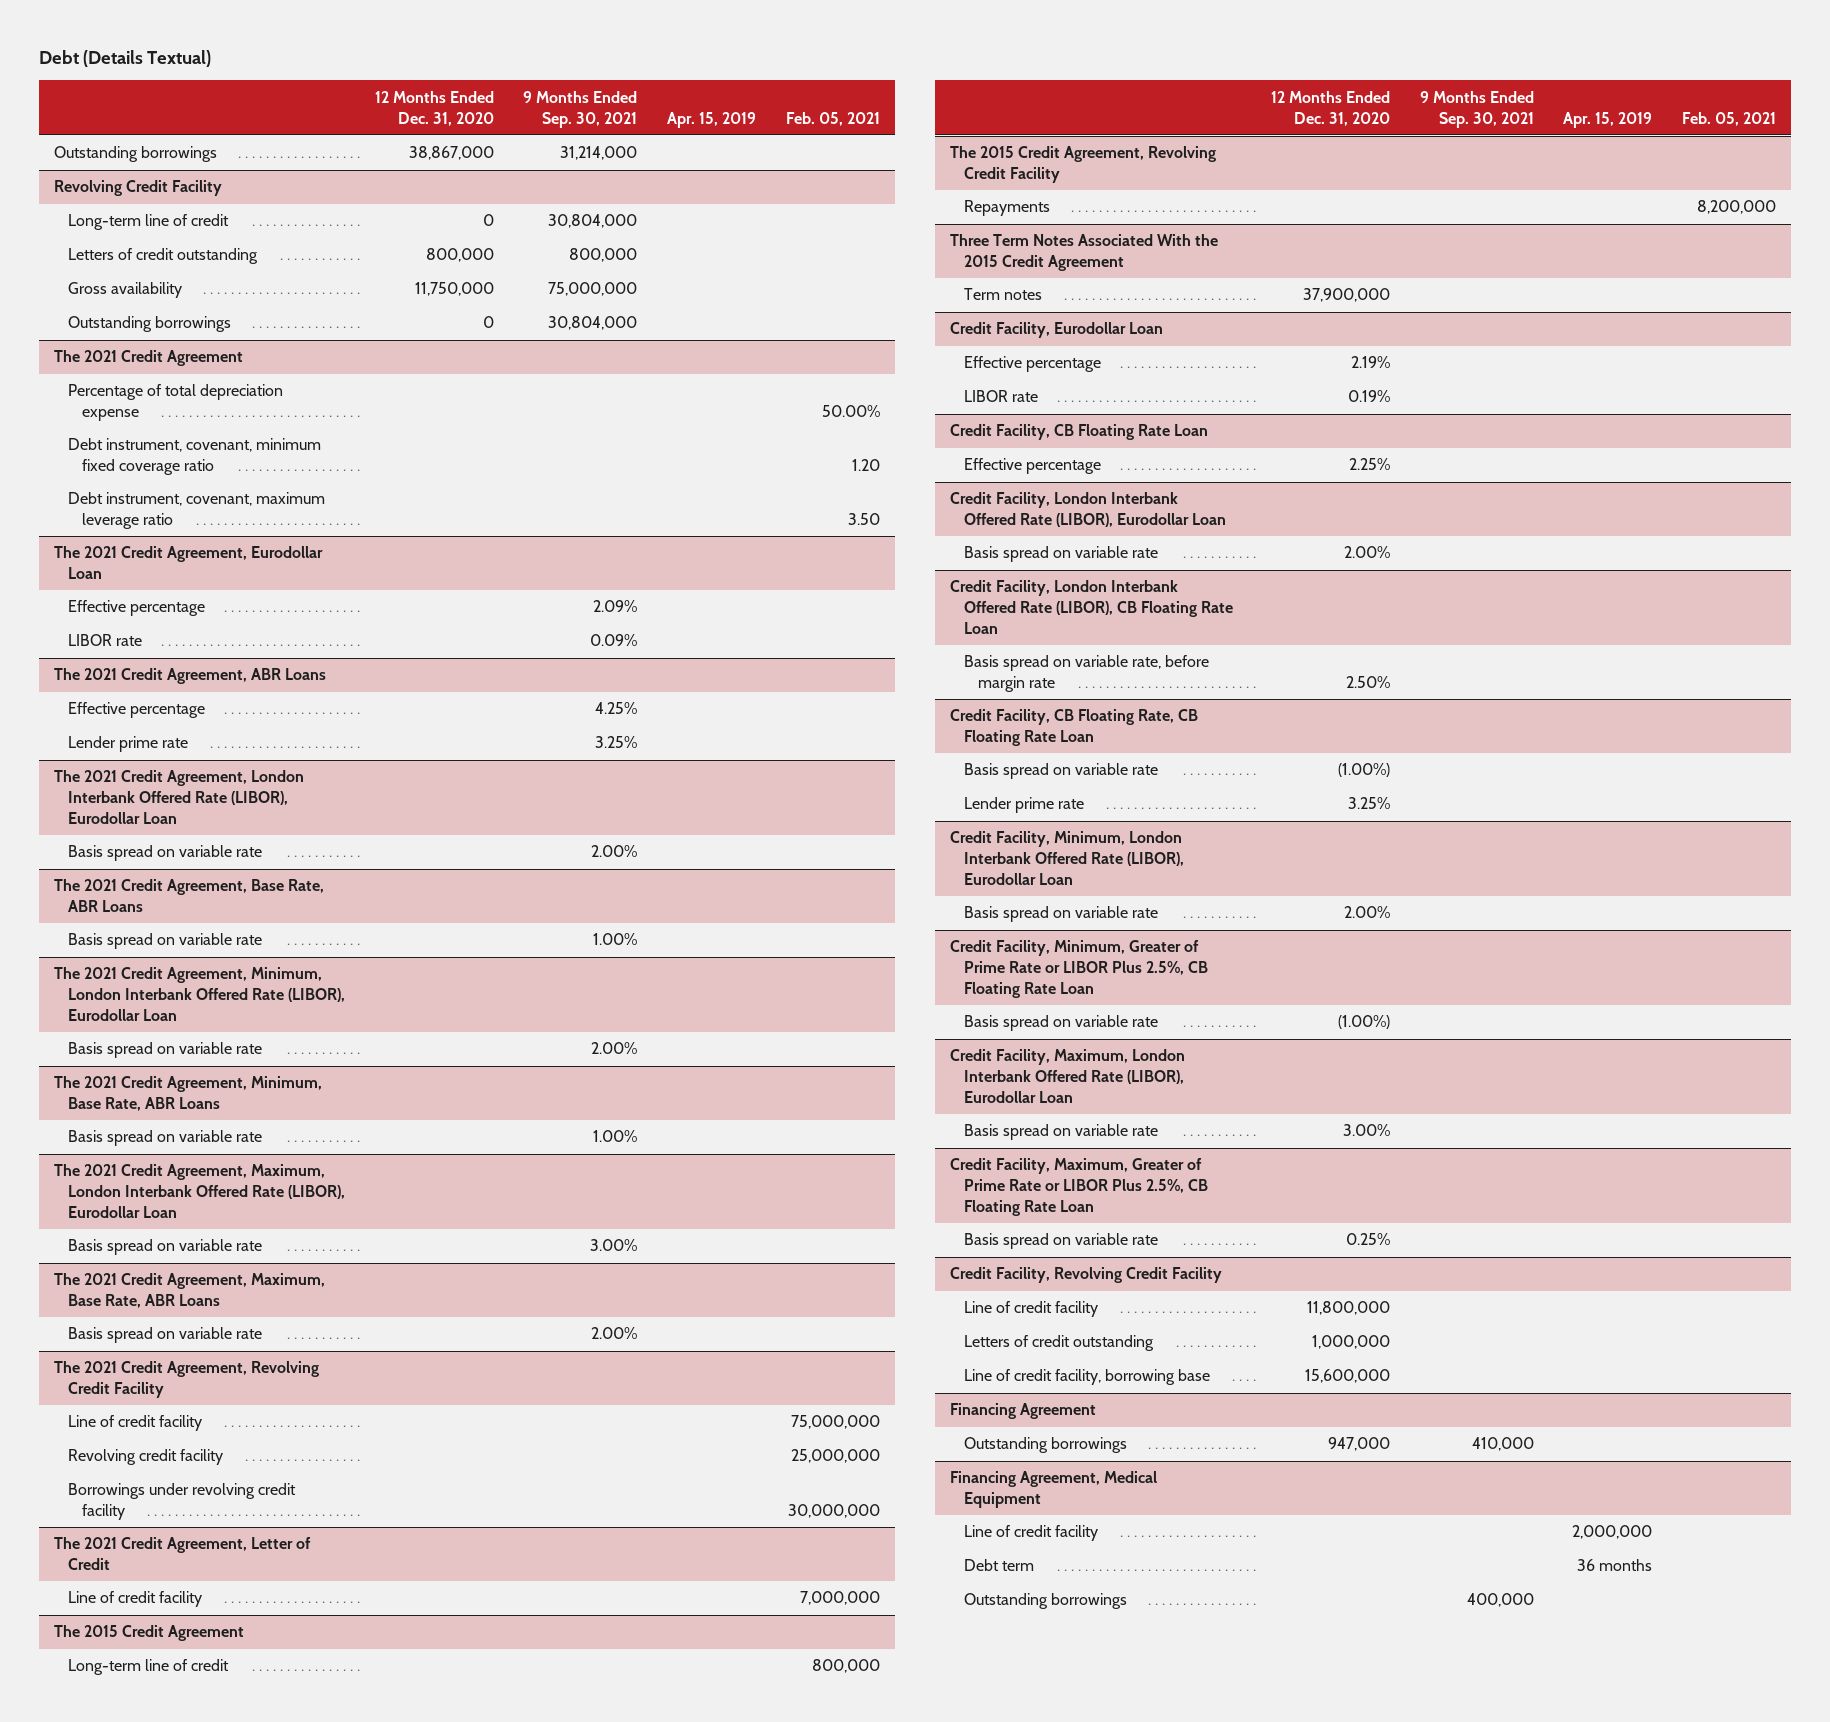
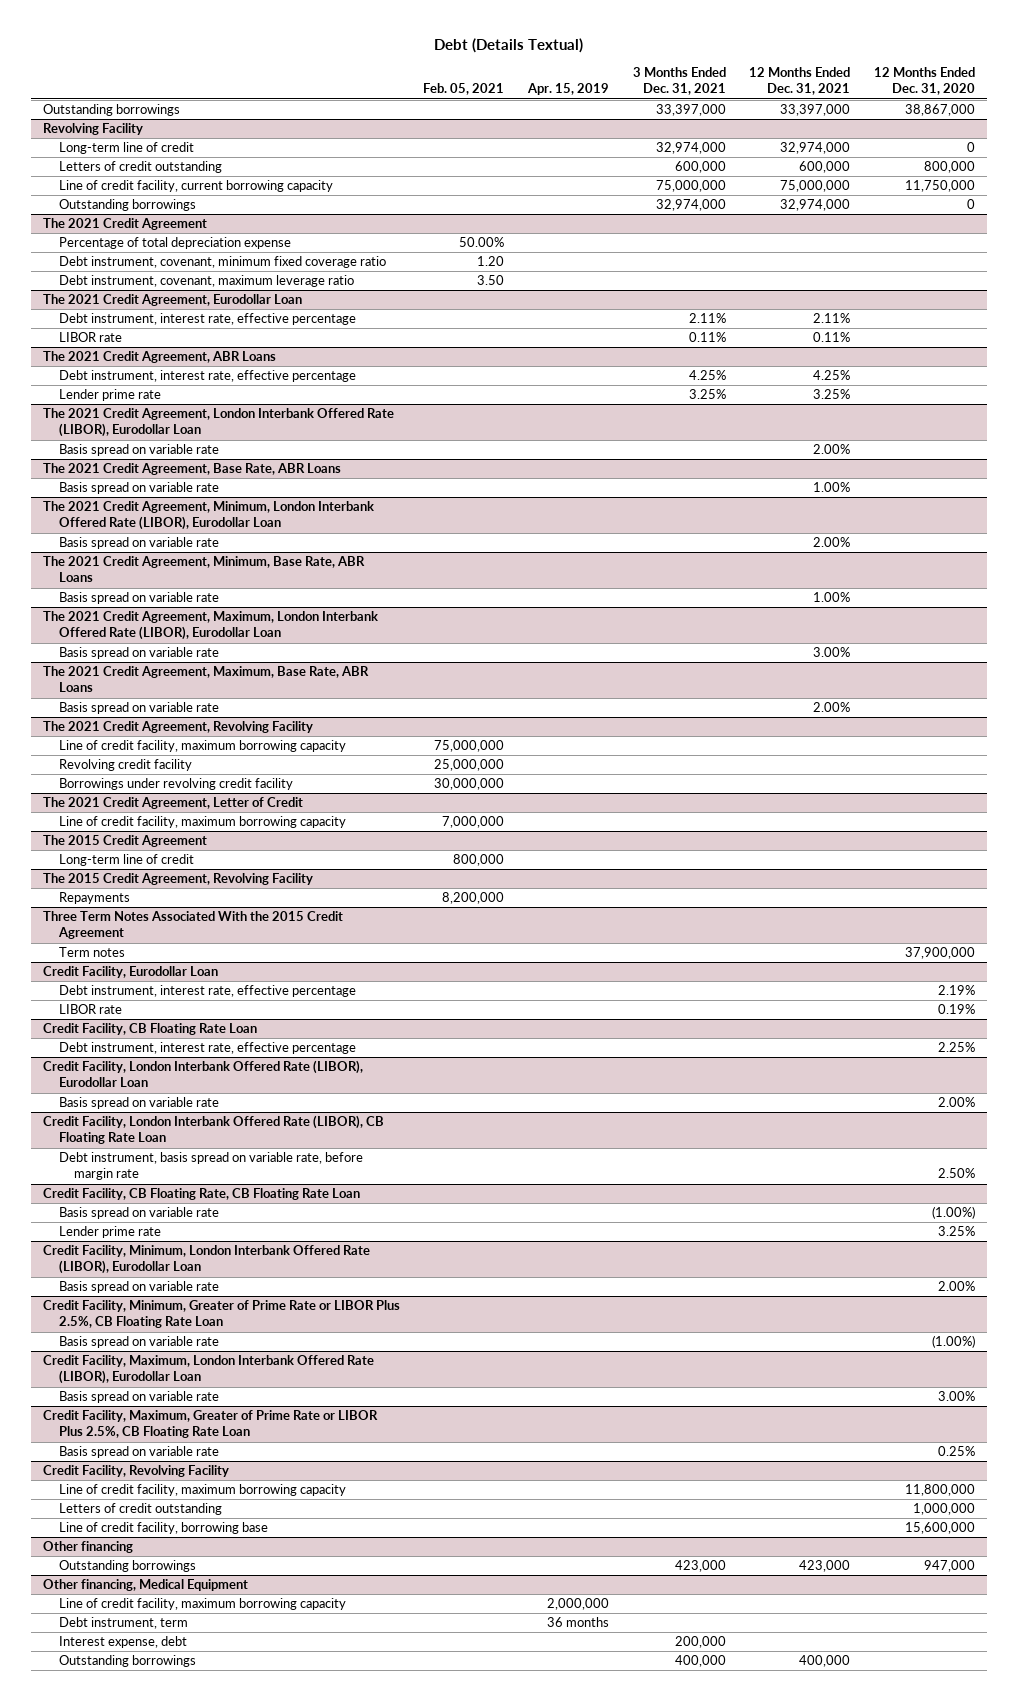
- | 12 Months Ended Dec. 31, 2020 | 9 Months Ended Sep. 30, 2021 | Apr. 15, 2019 | Feb. 05, 2021
+ | Feb. 05, 2021 | Apr. 15, 2019 | 3 Months Ended Dec. 31, 2021 | 12 Months Ended Dec. 31, 2021 | 12 Months Ended Dec. 31, 2020
- Revolving Credit Facility
+ Revolving Facility
- Gross availability | 11,750,000 | 75,000,000 | |
+ Line of credit facility, current borrowing capacity | | | 75,000,000 | 75,000,000 | 11,750,000
@ The 2021 Credit Agreement, Eurodollar Loan
- Effective percentage | | 2.09% | |
+ Debt instrument, interest rate, effective percentage | | | 2.11% | 2.11% |
@ The 2021 Credit Agreement, ABR Loans
- Effective percentage | | 4.25% | |
+ Debt instrument, interest rate, effective percentage | | | 4.25% | 4.25% |
- The 2021 Credit Agreement, Revolving Credit Facility
- Line of credit facility | | | | 75,000,000
+ The 2021 Credit Agreement, Revolving Facility
+ Line of credit facility, maximum borrowing capacity | 75,000,000 | | | |
@ The 2021 Credit Agreement, Letter of Credit
- Line of credit facility | | | | 7,000,000
+ Line of credit facility, maximum borrowing capacity | 7,000,000 | | | |
- The 2015 Credit Agreement, Revolving Credit Facility
+ The 2015 Credit Agreement, Revolving Facility
@ Credit Facility, Eurodollar Loan
- Effective percentage | 2.19% | | |
+ Debt instrument, interest rate, effective percentage | | | | | 2.19%
@ Credit Facility, CB Floating Rate Loan
- Effective percentage | 2.25% | | |
+ Debt instrument, interest rate, effective percentage | | | | | 2.25%
@ Credit Facility, London Interbank Offered Rate (LIBOR), CB Floating Rate Loan
- Basis spread on variable rate, before margin rate | 2.50% | | |
+ Debt instrument, basis spread on variable rate, before margin rate | | | | | 2.50%
- Credit Facility, Revolving Credit Facility
- Line of credit facility | 11,800,000 | | |
+ Credit Facility, Revolving Facility
+ Line of credit facility, maximum borrowing capacity | | | | | 11,800,000
- Financing Agreement
+ Other financing
- Financing Agreement, Medical Equipment
- Line of credit facility | | | 2,000,000 |
- Debt term | | | 36 months |
+ Other financing, Medical Equipment
+ Line of credit facility, maximum borrowing capacity | | 2,000,000 | | |
+ Debt instrument, term | | 36 months | | |
+ Interest expense, debt | | | 200,000 | |

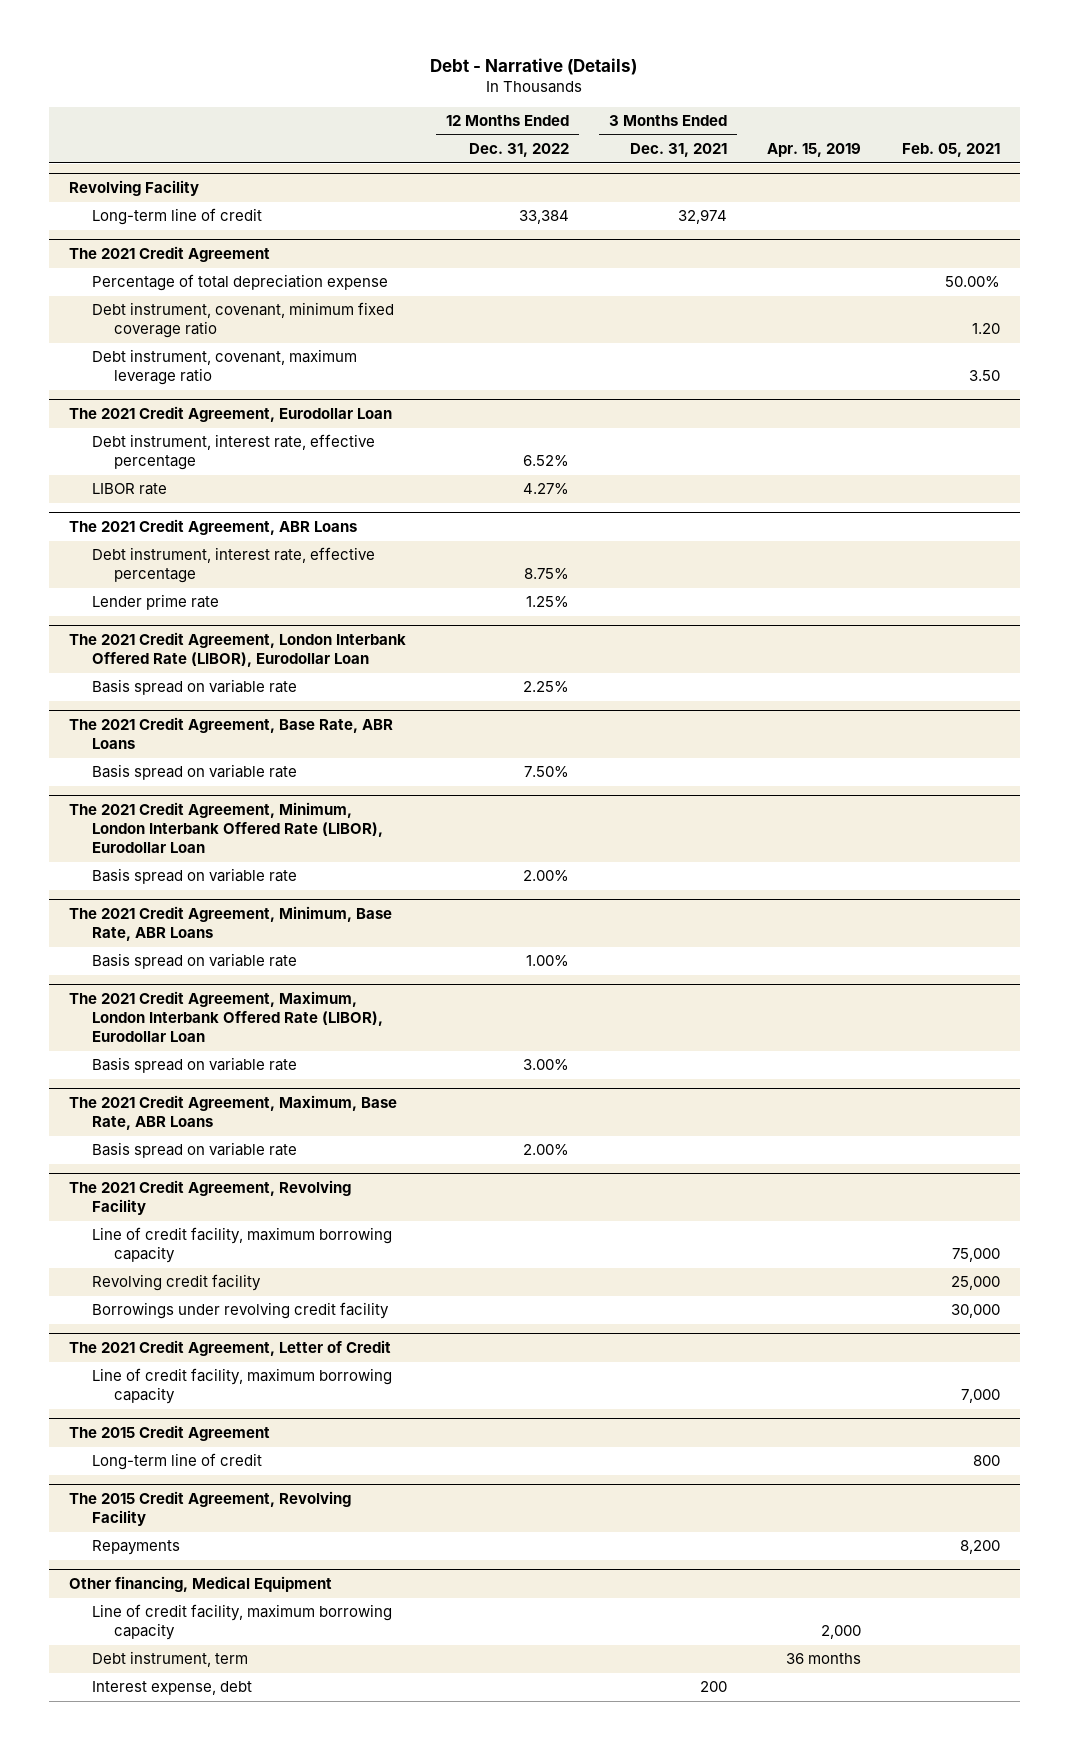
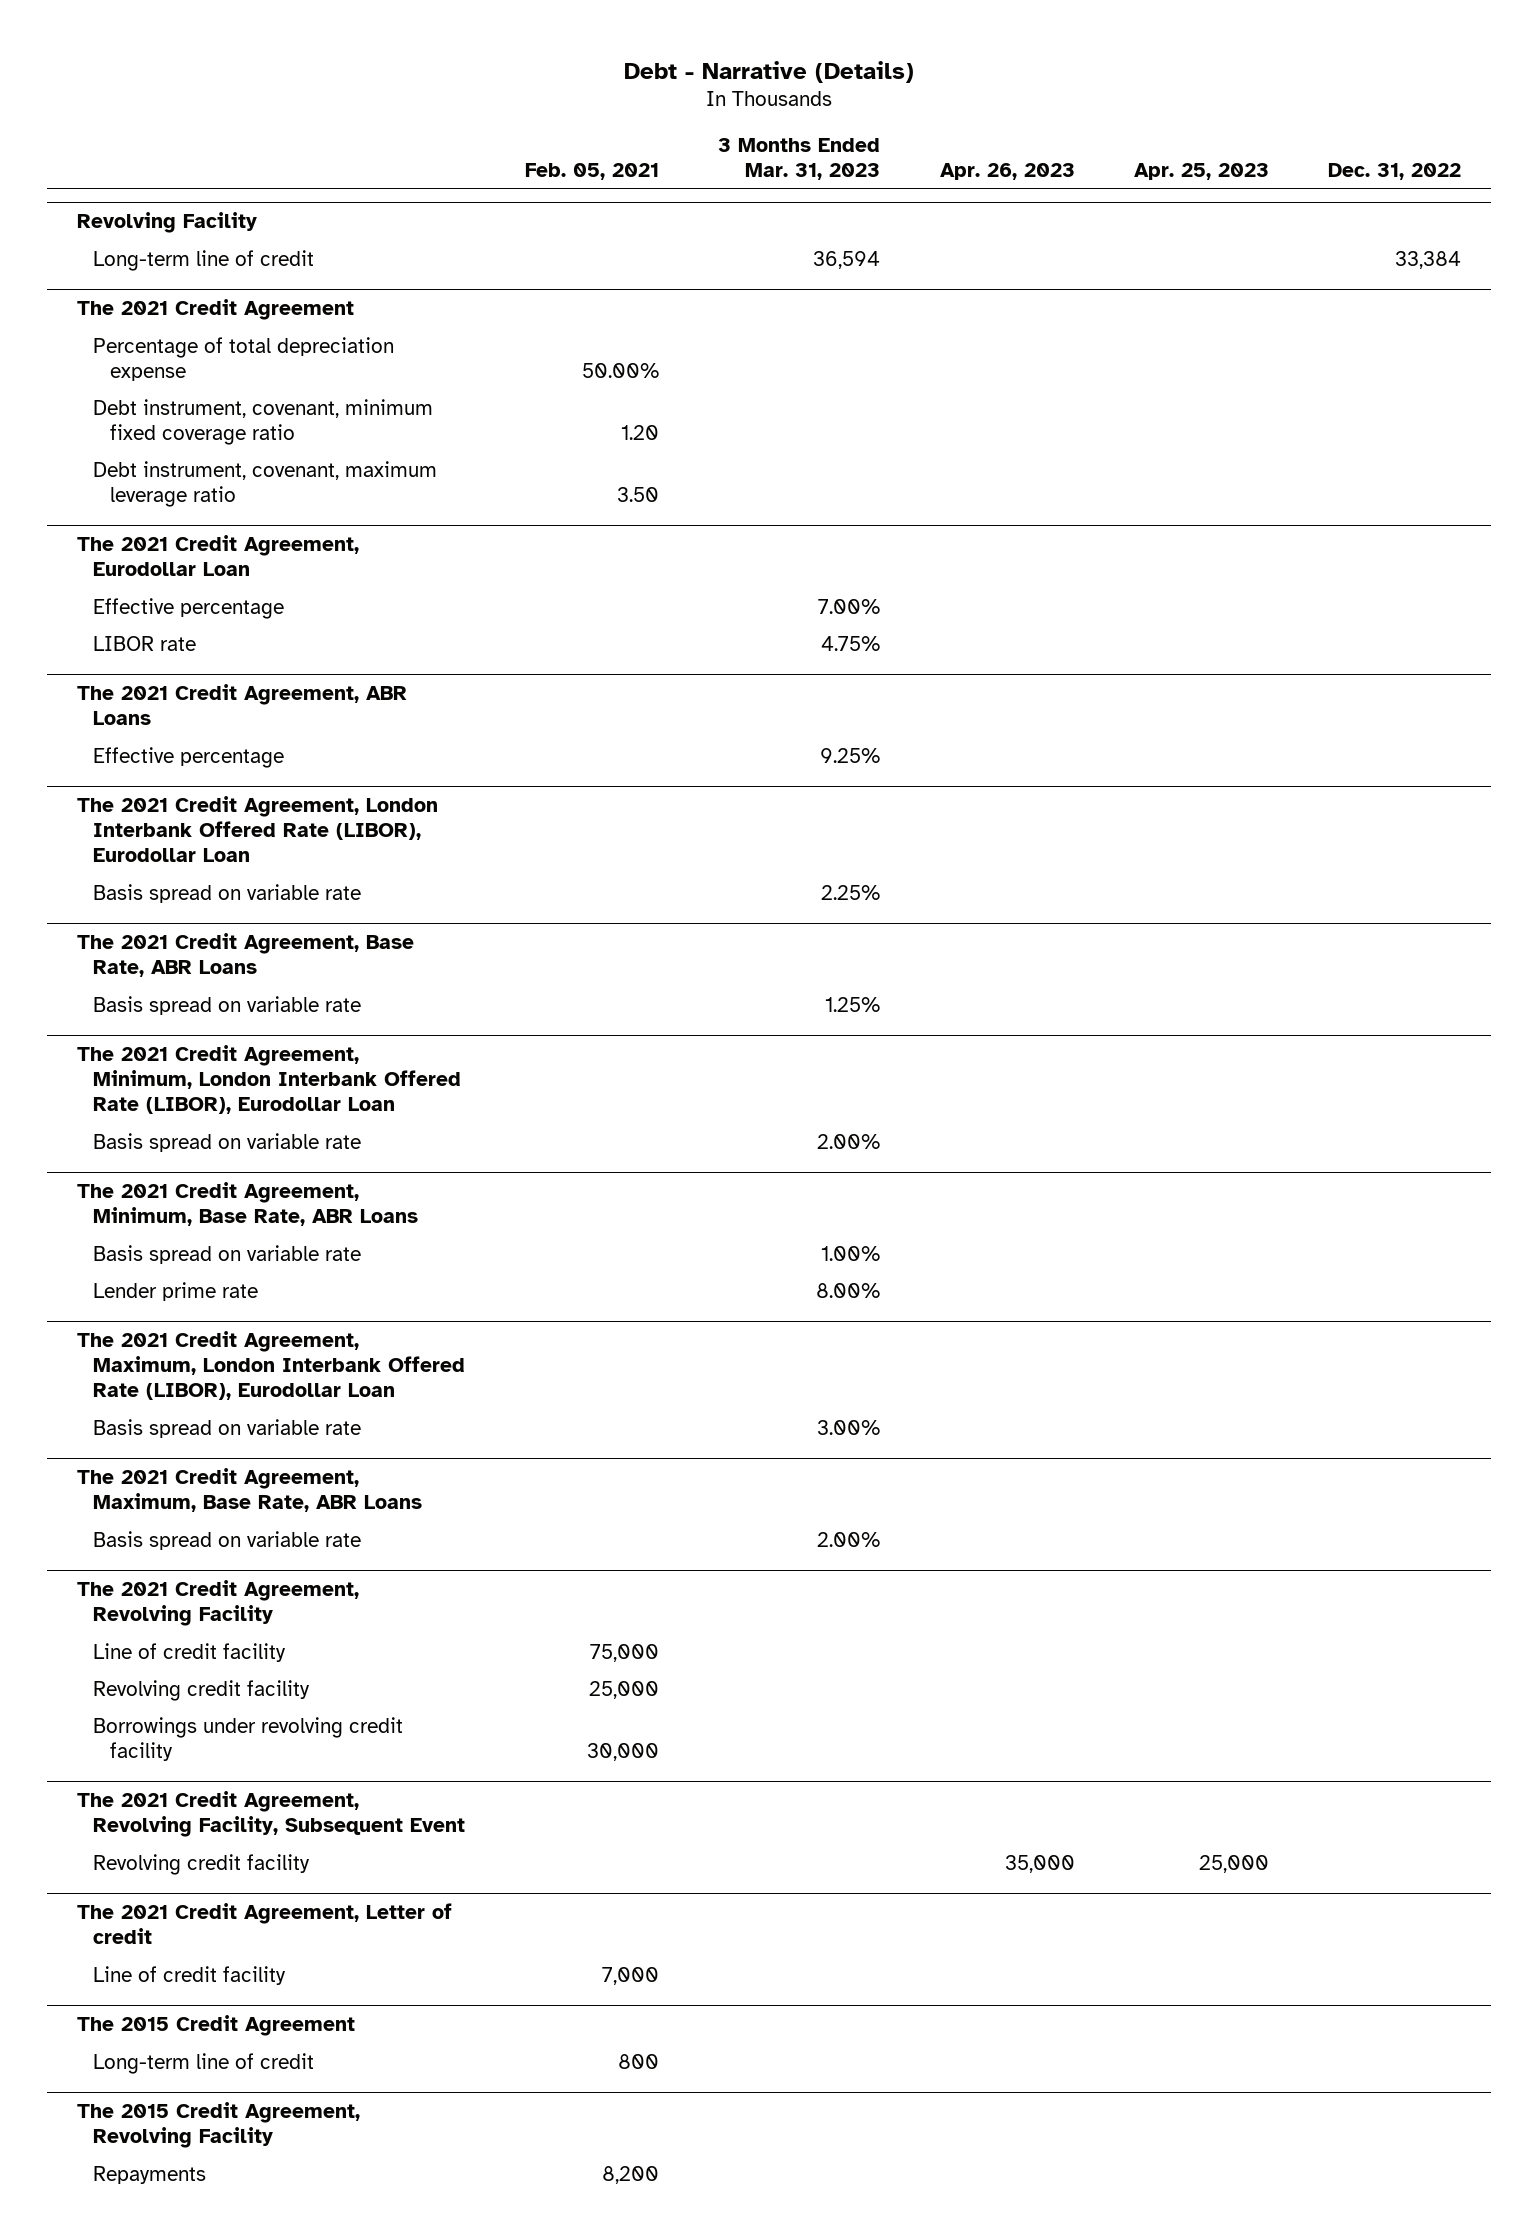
- | 12 Months Ended Dec. 31, 2022 | 3 Months Ended Dec. 31, 2021 | Apr. 15, 2019 | Feb. 05, 2021
+ | Feb. 05, 2021 | 3 Months Ended Mar. 31, 2023 | Apr. 26, 2023 | Apr. 25, 2023 | Dec. 31, 2022
@ The 2021 Credit Agreement, Eurodollar Loan
- Debt instrument, interest rate, effective percentage | 6.52% | | |
+ Effective percentage | | 7.00% | | |
@ The 2021 Credit Agreement, ABR Loans
- Debt instrument, interest rate, effective percentage | 8.75% | | |
- Lender prime rate | 1.25% | | |
+ Effective percentage | | 9.25% | | |
@ The 2021 Credit Agreement, Minimum, Base Rate, ABR Loans
+ Lender prime rate | | 8.00% | | |
@ The 2021 Credit Agreement, Revolving Facility
- Line of credit facility, maximum borrowing capacity | | | | 75,000
+ Line of credit facility | 75,000 | | | |
- The 2021 Credit Agreement, Letter of Credit
- Line of credit facility, maximum borrowing capacity | | | | 7,000
+ The 2021 Credit Agreement, Revolving Facility, Subsequent Event
+ Revolving credit facility | | | 35,000 | 25,000 |
+ The 2021 Credit Agreement, Letter of credit
+ Line of credit facility | 7,000 | | | |
- Other financing, Medical Equipment
- Line of credit facility, maximum borrowing capacity | | | 2,000 |
- Debt instrument, term | | | 36 months |
- Interest expense, debt | | 200 | |

